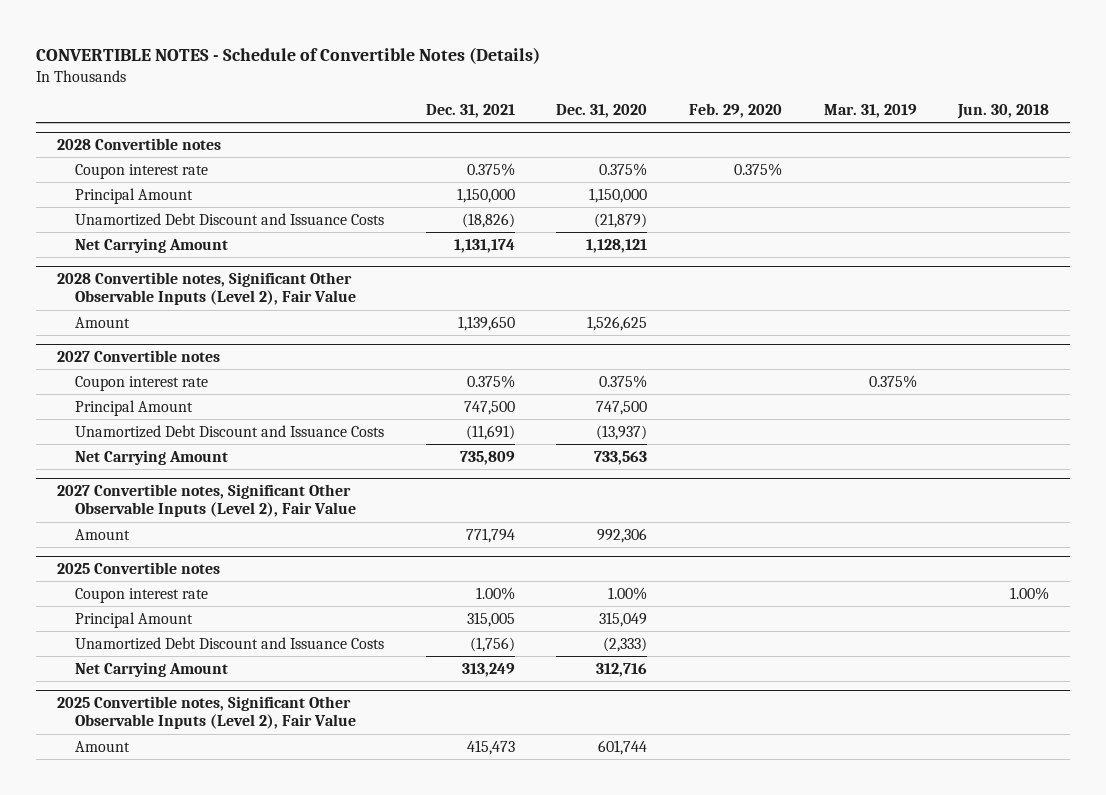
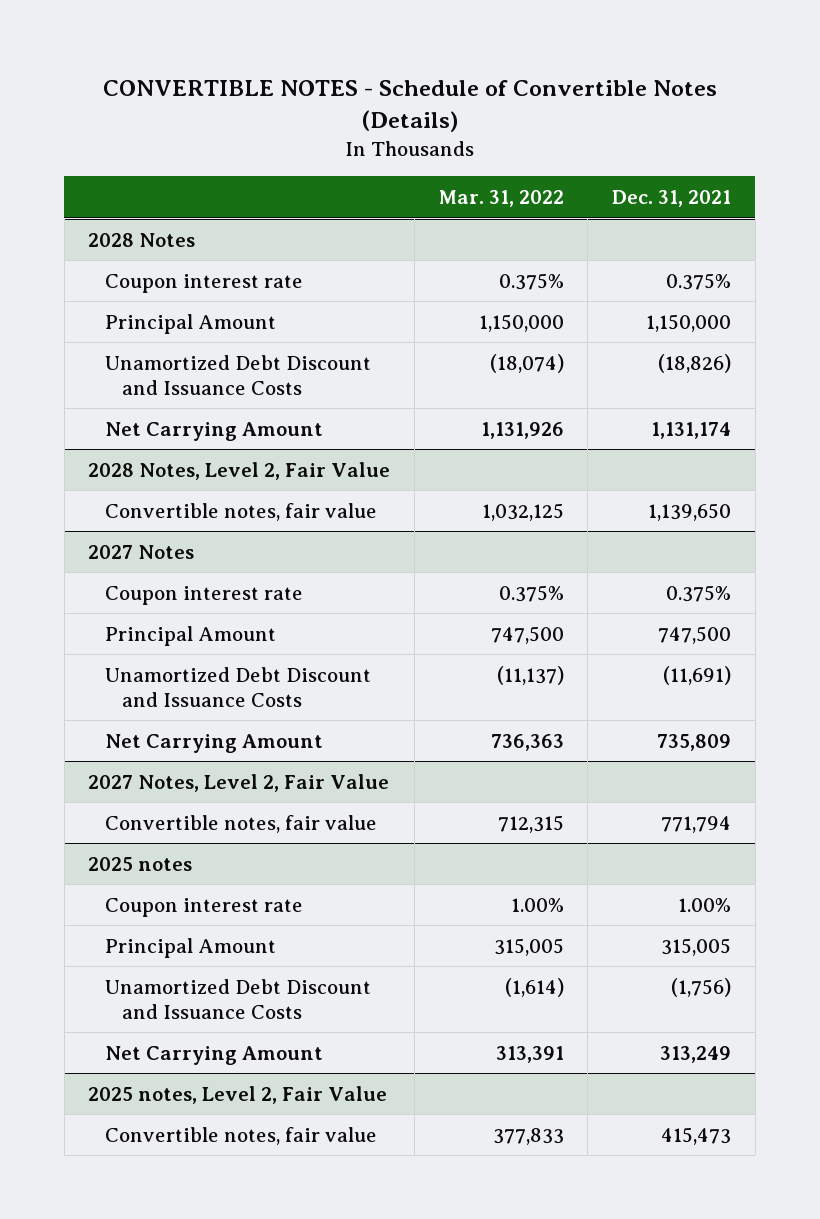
- | Dec. 31, 2021 | Dec. 31, 2020 | Feb. 29, 2020 | Mar. 31, 2019 | Jun. 30, 2018
+ | Mar. 31, 2022 | Dec. 31, 2021
- 2028 Convertible notes
+ 2028 Notes
- 2028 Convertible notes, Significant Other Observable Inputs (Level 2), Fair Value
- Amount | 1,139,650 | 1,526,625 | | |
- 2027 Convertible notes
+ 2028 Notes, Level 2, Fair Value
+ Convertible notes, fair value | 1,032,125 | 1,139,650
+ 2027 Notes
- 2027 Convertible notes, Significant Other Observable Inputs (Level 2), Fair Value
- Amount | 771,794 | 992,306 | | |
- 2025 Convertible notes
+ 2027 Notes, Level 2, Fair Value
+ Convertible notes, fair value | 712,315 | 771,794
+ 2025 notes
- 2025 Convertible notes, Significant Other Observable Inputs (Level 2), Fair Value
- Amount | 415,473 | 601,744 | | |
+ 2025 notes, Level 2, Fair Value
+ Convertible notes, fair value | 377,833 | 415,473

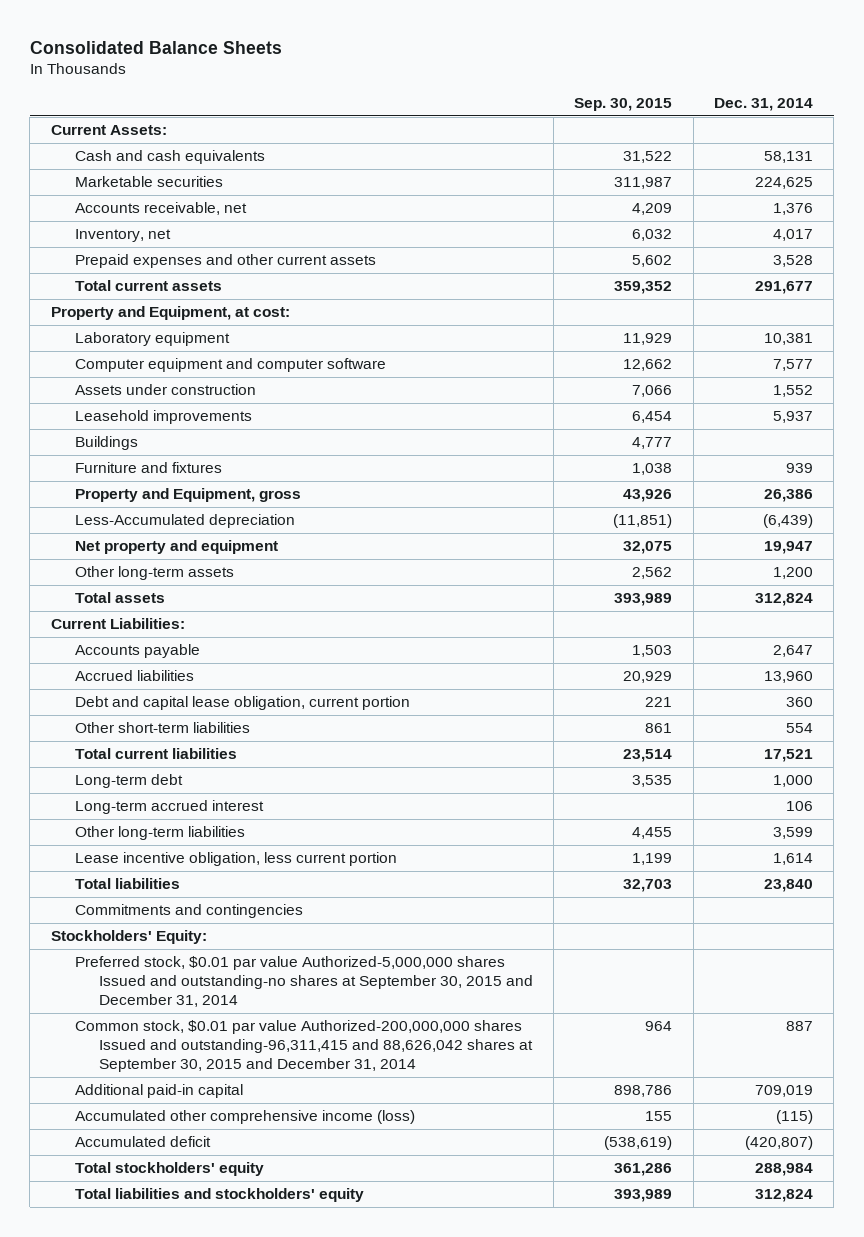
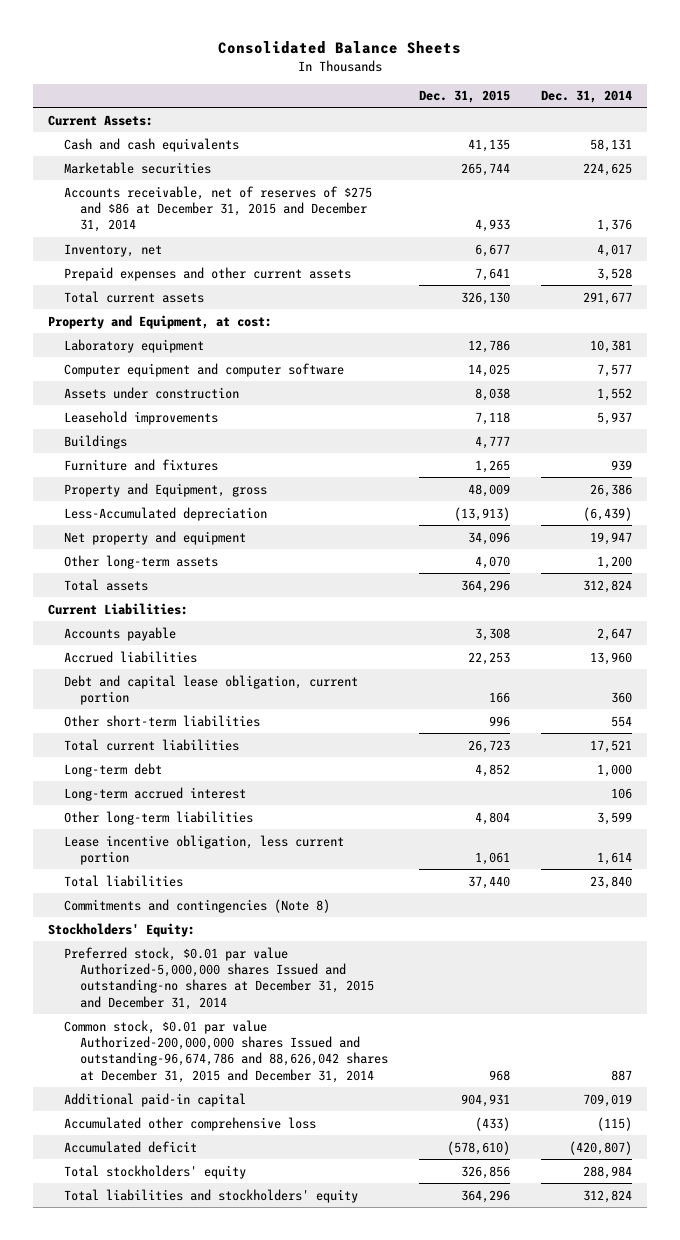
- | Sep. 30, 2015 | Dec. 31, 2014
+ | Dec. 31, 2015 | Dec. 31, 2014
- Accounts receivable, net | 4,209 | 1,376
+ Accounts receivable, net of reserves of $275 and $86 at December 31, 2015 and December 31, 2014 | 4,933 | 1,376
- Commitments and contingencies
+ Commitments and contingencies (Note 8)
- Preferred stock, $0.01 par value Authorized-5,000,000 shares Issued and outstanding-no shares at September 30, 2015 and December 31, 2014
- Common stock, $0.01 par value Authorized-200,000,000 shares Issued and outstanding-96,311,415 and 88,626,042 shares at September 30, 2015 and December 31, 2014 | 964 | 887
+ Preferred stock, $0.01 par value Authorized-5,000,000 shares Issued and outstanding-no shares at December 31, 2015 and December 31, 2014
+ Common stock, $0.01 par value Authorized-200,000,000 shares Issued and outstanding-96,674,786 and 88,626,042 shares at December 31, 2015 and December 31, 2014 | 968 | 887
- Accumulated other comprehensive income (loss) | 155 | (115)
+ Accumulated other comprehensive loss | (433) | (115)

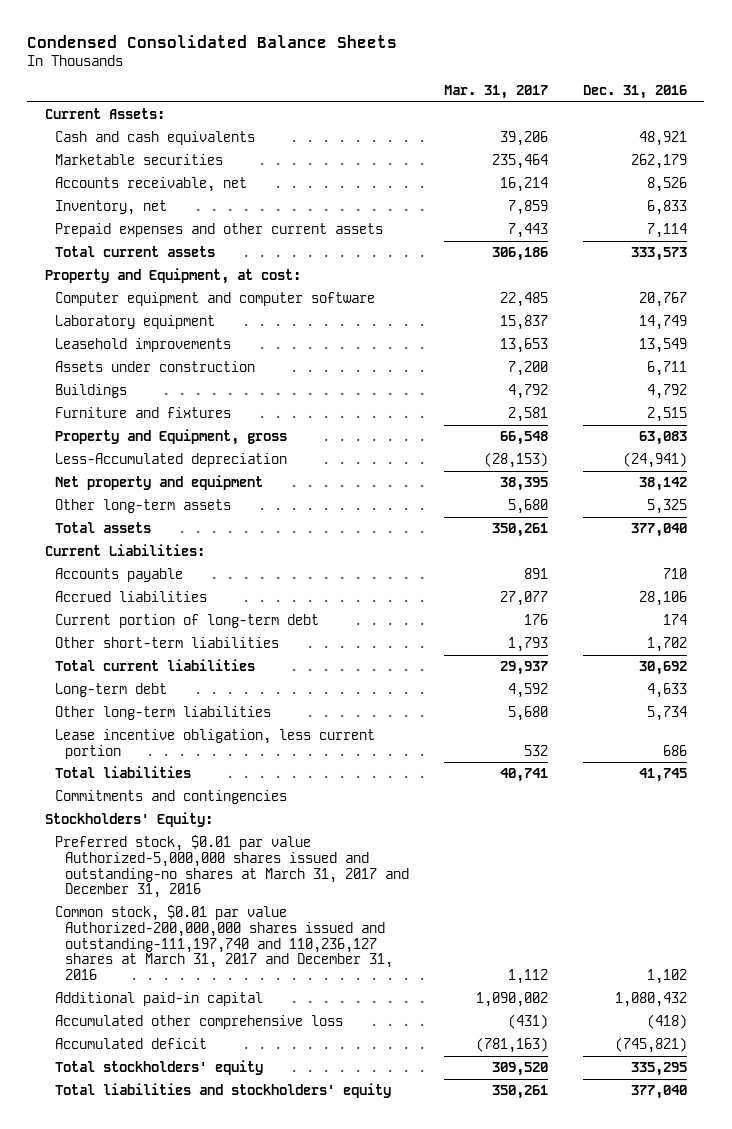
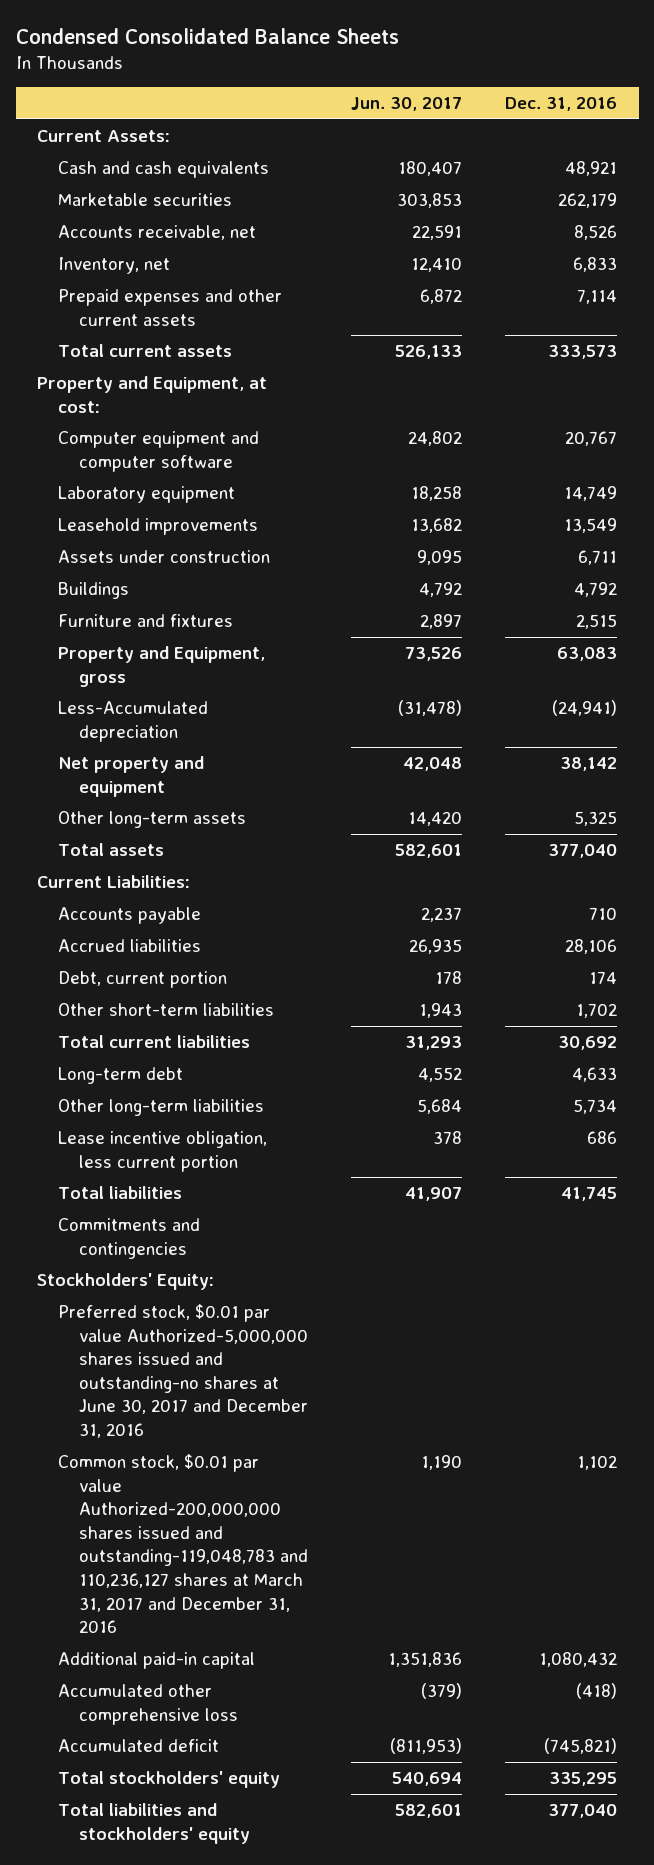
- | Mar. 31, 2017 | Dec. 31, 2016
+ | Jun. 30, 2017 | Dec. 31, 2016
- Current portion of long-term debt | 176 | 174
+ Debt, current portion | 178 | 174
- Preferred stock, $0.01 par value Authorized-5,000,000 shares issued and outstanding-no shares at March 31, 2017 and December 31, 2016
- Common stock, $0.01 par value Authorized-200,000,000 shares issued and outstanding-111,197,740 and 110,236,127 shares at March 31, 2017 and December 31, 2016 | 1,112 | 1,102
+ Preferred stock, $0.01 par value Authorized-5,000,000 shares issued and outstanding-no shares at June 30, 2017 and December 31, 2016
+ Common stock, $0.01 par value Authorized-200,000,000 shares issued and outstanding-119,048,783 and 110,236,127 shares at March 31, 2017 and December 31, 2016 | 1,190 | 1,102

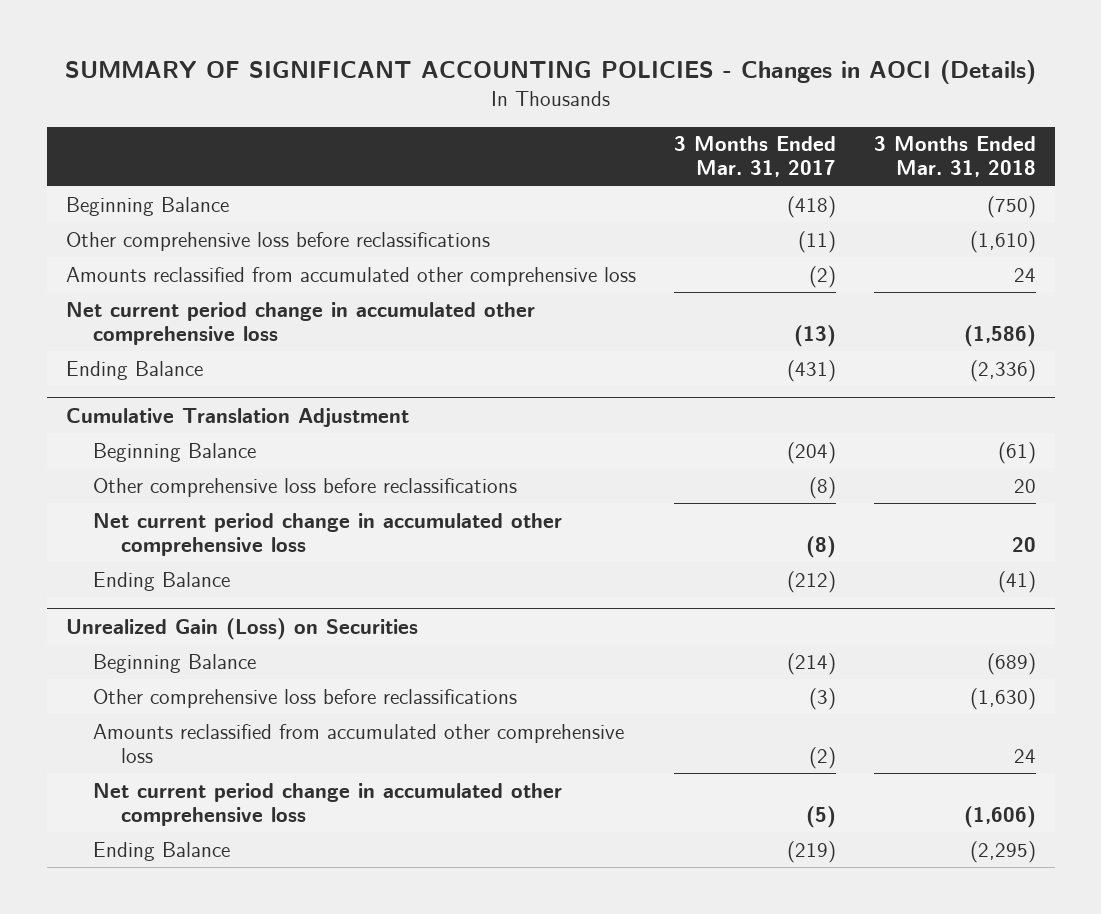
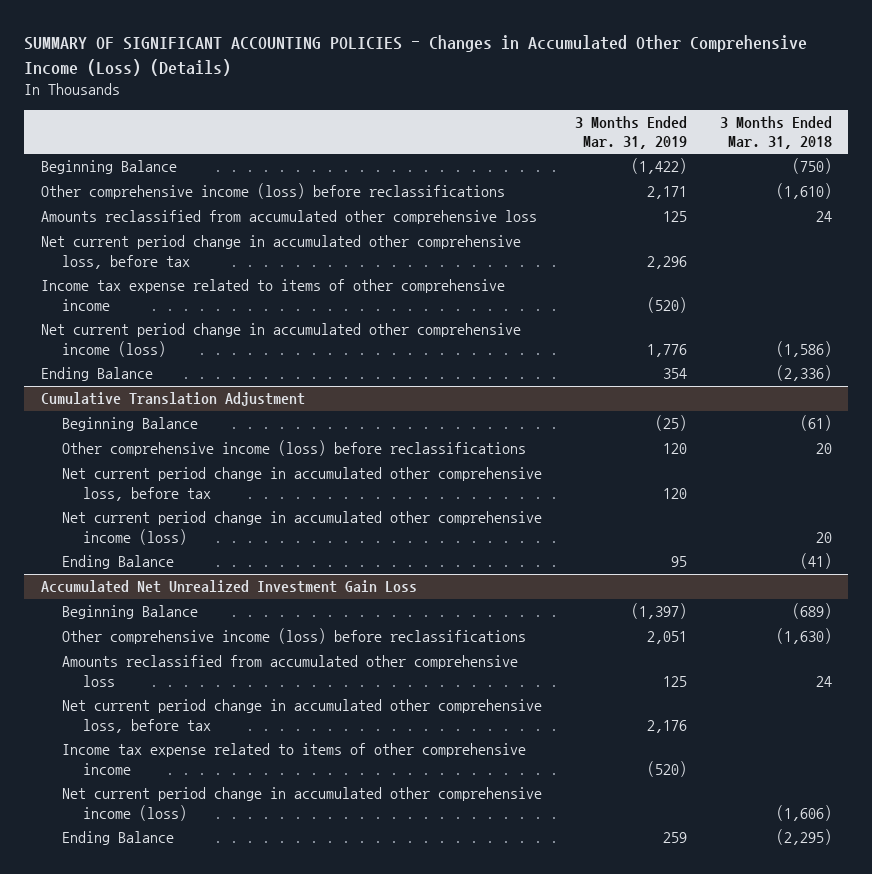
- SUMMARY OF SIGNIFICANT ACCOUNTING POLICIES - Changes in AOCI (Details)
+ SUMMARY OF SIGNIFICANT ACCOUNTING POLICIES - Changes in Accumulated Other Comprehensive Income (Loss) (Details)
- | 3 Months Ended Mar. 31, 2017 | 3 Months Ended Mar. 31, 2018
+ | 3 Months Ended Mar. 31, 2019 | 3 Months Ended Mar. 31, 2018
- Other comprehensive loss before reclassifications | (11) | (1,610)
+ Other comprehensive income (loss) before reclassifications | 2,171 | (1,610)
- Net current period change in accumulated other comprehensive loss | (13) | (1,586)
+ Net current period change in accumulated other comprehensive loss, before tax | 2,296 |
+ Income tax expense related to items of other comprehensive income | (520) |
+ Net current period change in accumulated other comprehensive income (loss) | 1,776 | (1,586)
@ Cumulative Translation Adjustment
- Other comprehensive loss before reclassifications | (8) | 20
- Net current period change in accumulated other comprehensive loss | (8) | 20
+ Other comprehensive income (loss) before reclassifications | 120 | 20
+ Net current period change in accumulated other comprehensive loss, before tax | 120 |
+ Net current period change in accumulated other comprehensive income (loss) | | 20
- Unrealized Gain (Loss) on Securities
+ Accumulated Net Unrealized Investment Gain Loss
- Other comprehensive loss before reclassifications | (3) | (1,630)
+ Other comprehensive income (loss) before reclassifications | 2,051 | (1,630)
- Net current period change in accumulated other comprehensive loss | (5) | (1,606)
+ Net current period change in accumulated other comprehensive loss, before tax | 2,176 |
+ Income tax expense related to items of other comprehensive income | (520) |
+ Net current period change in accumulated other comprehensive income (loss) | | (1,606)

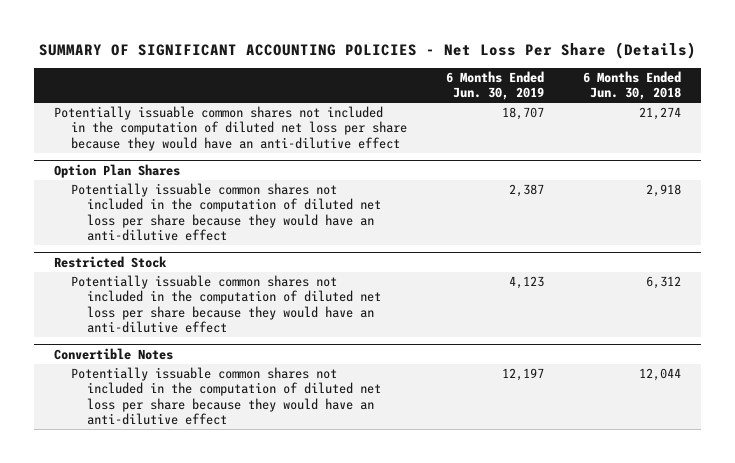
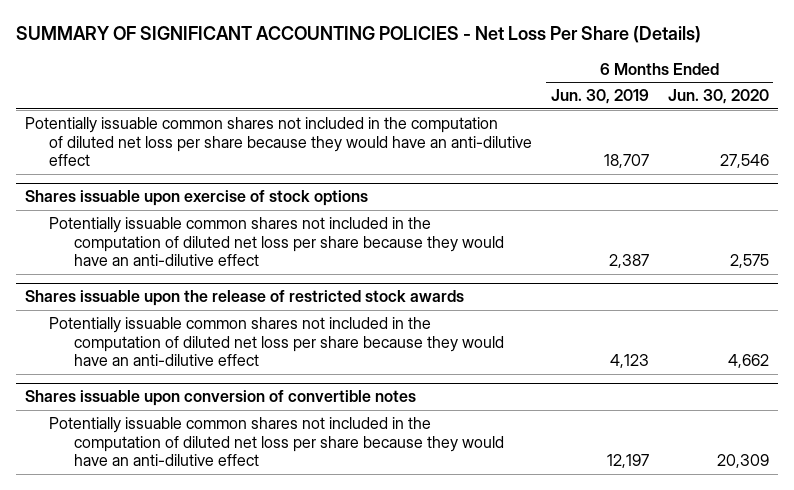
- | 6 Months Ended Jun. 30, 2019 | 6 Months Ended Jun. 30, 2018
+ | 6 Months Ended Jun. 30, 2019 | 6 Months Ended Jun. 30, 2020
- Option Plan Shares
+ Shares issuable upon exercise of stock options
- Restricted Stock
+ Shares issuable upon the release of restricted stock awards
- Convertible Notes
+ Shares issuable upon conversion of convertible notes

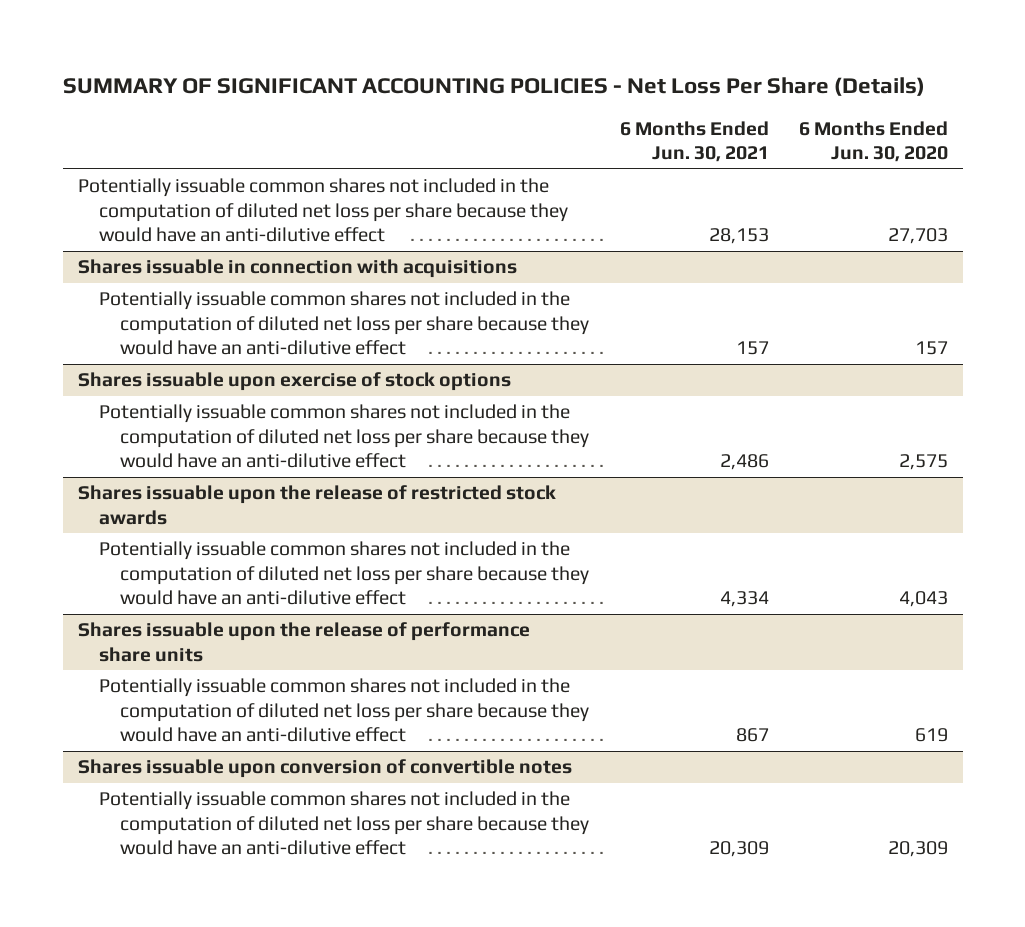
- | 6 Months Ended Jun. 30, 2019 | 6 Months Ended Jun. 30, 2020
+ | 6 Months Ended Jun. 30, 2021 | 6 Months Ended Jun. 30, 2020
- Potentially issuable common shares not included in the computation of diluted net loss per share because they would have an anti-dilutive effect | 18,707 | 27,546
+ Potentially issuable common shares not included in the computation of diluted net loss per share because they would have an anti-dilutive effect | 28,153 | 27,703
+ Shares issuable in connection with acquisitions
+ Potentially issuable common shares not included in the computation of diluted net loss per share because they would have an anti-dilutive effect | 157 | 157
@ Shares issuable upon the release of restricted stock awards
- Potentially issuable common shares not included in the computation of diluted net loss per share because they would have an anti-dilutive effect | 4,123 | 4,662
+ Potentially issuable common shares not included in the computation of diluted net loss per share because they would have an anti-dilutive effect | 4,334 | 4,043
+ Shares issuable upon the release of performance share units
+ Potentially issuable common shares not included in the computation of diluted net loss per share because they would have an anti-dilutive effect | 867 | 619

